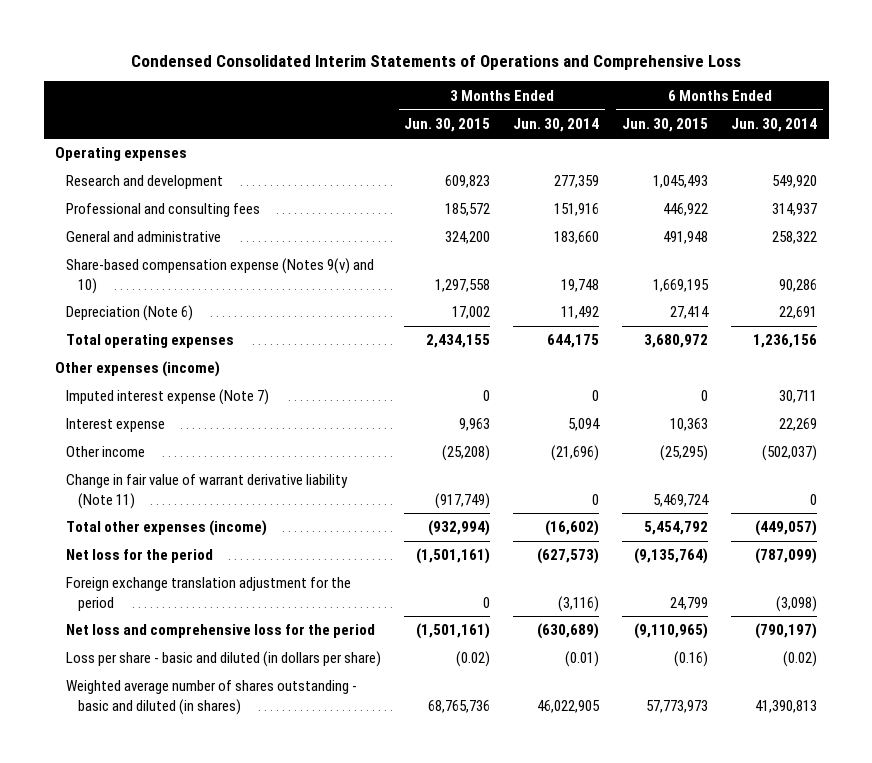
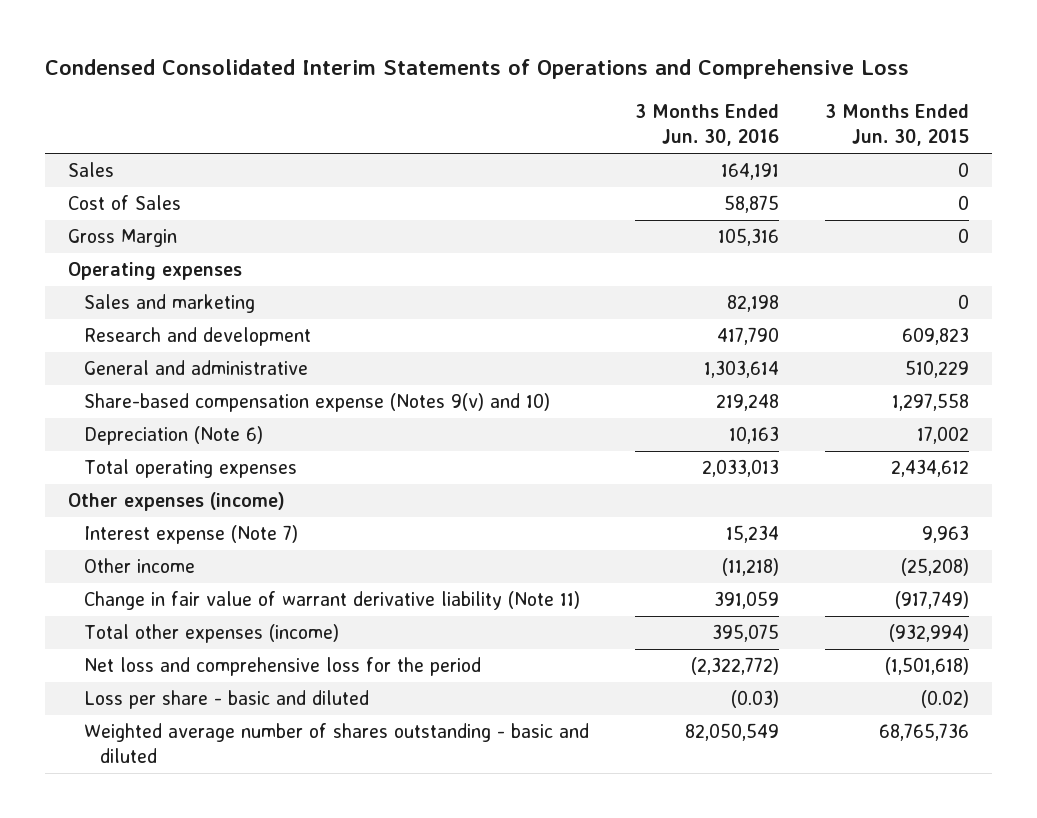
- | 3 Months Ended Jun. 30, 2015 | 3 Months Ended Jun. 30, 2014 | 6 Months Ended Jun. 30, 2015 | 6 Months Ended Jun. 30, 2014
+ | 3 Months Ended Jun. 30, 2016 | 3 Months Ended Jun. 30, 2015
+ Sales | 164,191 | 0
+ Cost of Sales | 58,875 | 0
+ Gross Margin | 105,316 | 0
+ Sales and marketing | 82,198 | 0
- Professional and consulting fees | 185,572 | 151,916 | 446,922 | 314,937
- General and administrative | 324,200 | 183,660 | 491,948 | 258,322
+ General and administrative | 1,303,614 | 510,229
- Total operating expenses | 2,434,155 | 644,175 | 3,680,972 | 1,236,156
+ Total operating expenses | 2,033,013 | 2,434,612
- Imputed interest expense (Note 7) | 0 | 0 | 0 | 30,711
- Interest expense | 9,963 | 5,094 | 10,363 | 22,269
+ Interest expense (Note 7) | 15,234 | 9,963
- Net loss for the period | (1,501,161) | (627,573) | (9,135,764) | (787,099)
- Foreign exchange translation adjustment for the period | 0 | (3,116) | 24,799 | (3,098)
- Net loss and comprehensive loss for the period | (1,501,161) | (630,689) | (9,110,965) | (790,197)
- Loss per share - basic and diluted (in dollars per share) | (0.02) | (0.01) | (0.16) | (0.02)
- Weighted average number of shares outstanding - basic and diluted (in shares) | 68,765,736 | 46,022,905 | 57,773,973 | 41,390,813
+ Net loss and comprehensive loss for the period | (2,322,772) | (1,501,618)
+ Loss per share - basic and diluted | (0.03) | (0.02)
+ Weighted average number of shares outstanding - basic and diluted | 82,050,549 | 68,765,736

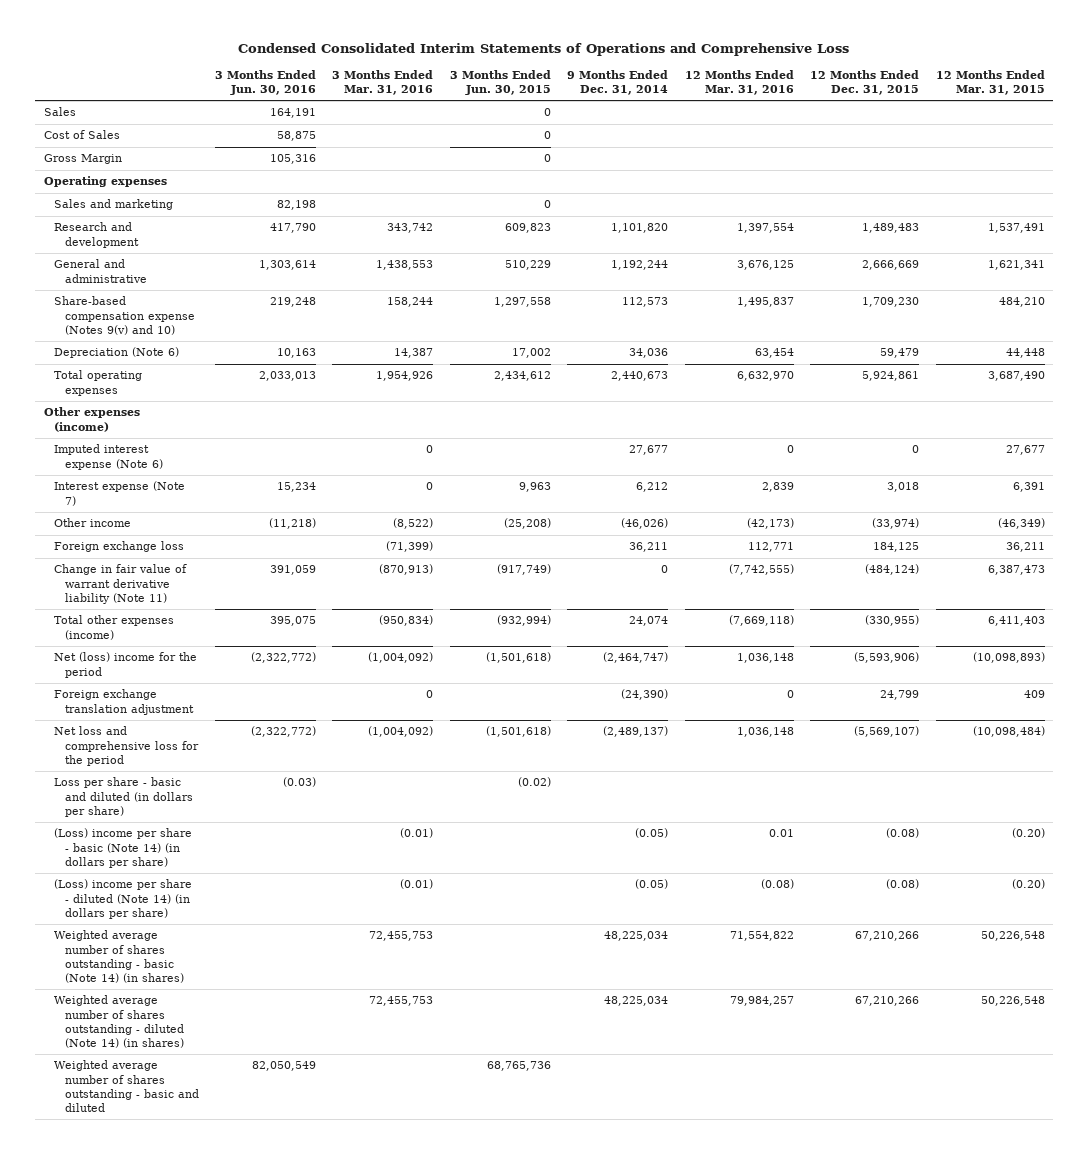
- | 3 Months Ended Jun. 30, 2016 | 3 Months Ended Jun. 30, 2015
+ | 3 Months Ended Jun. 30, 2016 | 3 Months Ended Mar. 31, 2016 | 3 Months Ended Jun. 30, 2015 | 9 Months Ended Dec. 31, 2014 | 12 Months Ended Mar. 31, 2016 | 12 Months Ended Dec. 31, 2015 | 12 Months Ended Mar. 31, 2015
+ Imputed interest expense (Note 6) | | 0 | | 27,677 | 0 | 0 | 27,677
+ Foreign exchange loss | | (71,399) | | 36,211 | 112,771 | 184,125 | 36,211
+ Net (loss) income for the period | (2,322,772) | (1,004,092) | (1,501,618) | (2,464,747) | 1,036,148 | (5,593,906) | (10,098,893)
+ Foreign exchange translation adjustment | | 0 | | (24,390) | 0 | 24,799 | 409
- Loss per share - basic and diluted | (0.03) | (0.02)
+ Loss per share - basic and diluted (in dollars per share) | (0.03) | | (0.02) | | | |
+ (Loss) income per share - basic (Note 14) (in dollars per share) | | (0.01) | | (0.05) | 0.01 | (0.08) | (0.20)
+ (Loss) income per share - diluted (Note 14) (in dollars per share) | | (0.01) | | (0.05) | (0.08) | (0.08) | (0.20)
+ Weighted average number of shares outstanding - basic (Note 14) (in shares) | | 72,455,753 | | 48,225,034 | 71,554,822 | 67,210,266 | 50,226,548
+ Weighted average number of shares outstanding - diluted (Note 14) (in shares) | | 72,455,753 | | 48,225,034 | 79,984,257 | 67,210,266 | 50,226,548

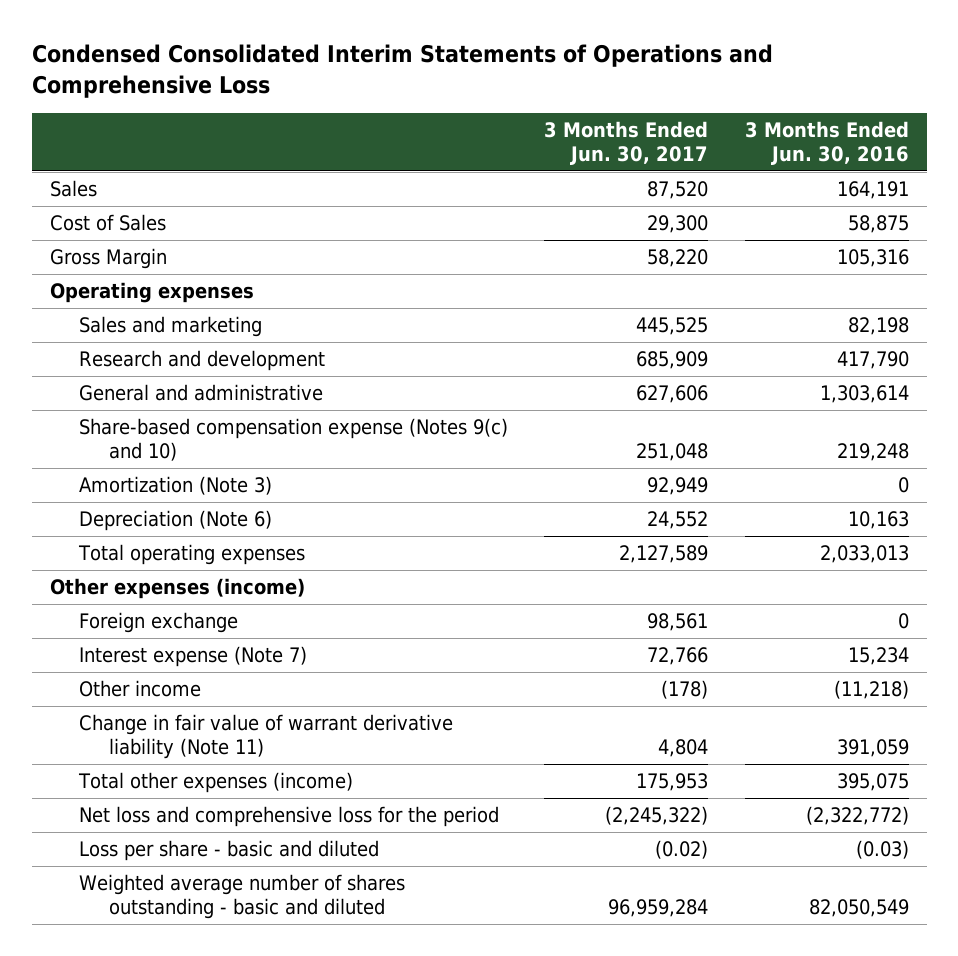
- | 3 Months Ended Jun. 30, 2016 | 3 Months Ended Mar. 31, 2016 | 3 Months Ended Jun. 30, 2015 | 9 Months Ended Dec. 31, 2014 | 12 Months Ended Mar. 31, 2016 | 12 Months Ended Dec. 31, 2015 | 12 Months Ended Mar. 31, 2015
+ | 3 Months Ended Jun. 30, 2017 | 3 Months Ended Jun. 30, 2016
- Share-based compensation expense (Notes 9(v) and 10) | 219,248 | 158,244 | 1,297,558 | 112,573 | 1,495,837 | 1,709,230 | 484,210
+ Share-based compensation expense (Notes 9(c) and 10) | 251,048 | 219,248
+ Amortization (Note 3) | 92,949 | 0
- Imputed interest expense (Note 6) | | 0 | | 27,677 | 0 | 0 | 27,677
+ Foreign exchange | 98,561 | 0
- Foreign exchange loss | | (71,399) | | 36,211 | 112,771 | 184,125 | 36,211
- Net (loss) income for the period | (2,322,772) | (1,004,092) | (1,501,618) | (2,464,747) | 1,036,148 | (5,593,906) | (10,098,893)
- Foreign exchange translation adjustment | | 0 | | (24,390) | 0 | 24,799 | 409
- Loss per share - basic and diluted (in dollars per share) | (0.03) | | (0.02) | | | |
- (Loss) income per share - basic (Note 14) (in dollars per share) | | (0.01) | | (0.05) | 0.01 | (0.08) | (0.20)
- (Loss) income per share - diluted (Note 14) (in dollars per share) | | (0.01) | | (0.05) | (0.08) | (0.08) | (0.20)
- Weighted average number of shares outstanding - basic (Note 14) (in shares) | | 72,455,753 | | 48,225,034 | 71,554,822 | 67,210,266 | 50,226,548
- Weighted average number of shares outstanding - diluted (Note 14) (in shares) | | 72,455,753 | | 48,225,034 | 79,984,257 | 67,210,266 | 50,226,548
+ Loss per share - basic and diluted | (0.02) | (0.03)

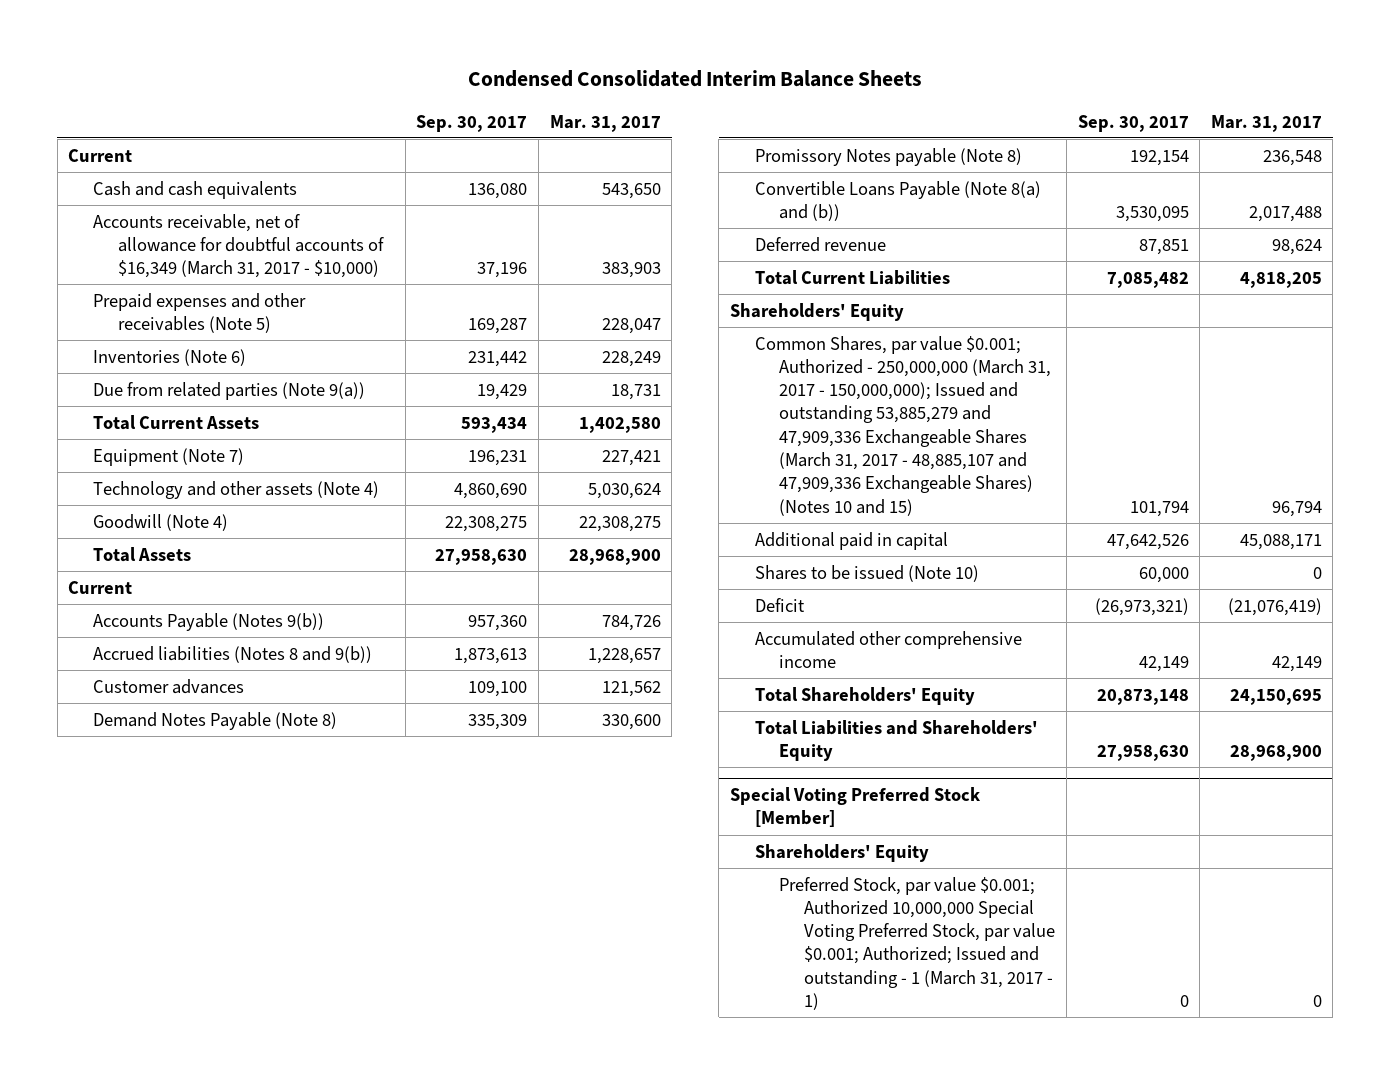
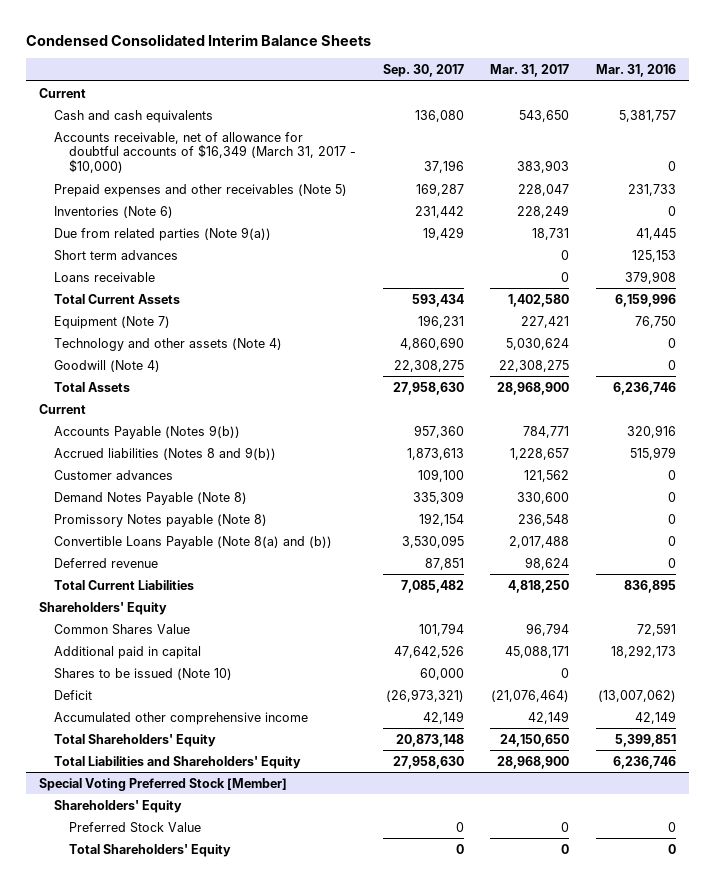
- | Sep. 30, 2017 | Mar. 31, 2017
+ | Sep. 30, 2017 | Mar. 31, 2017 | Mar. 31, 2016
+ Short term advances | | 0 | 125,153
+ Loans receivable | | 0 | 379,908
- Accounts Payable (Notes 9(b)) | 957,360 | 784,726
+ Accounts Payable (Notes 9(b)) | 957,360 | 784,771 | 320,916
- Total Current Liabilities | 7,085,482 | 4,818,205
+ Total Current Liabilities | 7,085,482 | 4,818,250 | 836,895
- Common Shares, par value $0.001; Authorized - 250,000,000 (March 31, 2017 - 150,000,000); Issued and outstanding 53,885,279 and 47,909,336 Exchangeable Shares (March 31, 2017 - 48,885,107 and 47,909,336 Exchangeable Shares) (Notes 10 and 15) | 101,794 | 96,794
+ Common Shares Value | 101,794 | 96,794 | 72,591
- Deficit | (26,973,321) | (21,076,419)
+ Deficit | (26,973,321) | (21,076,464) | (13,007,062)
- Total Shareholders' Equity | 20,873,148 | 24,150,695
+ Total Shareholders' Equity | 20,873,148 | 24,150,650 | 5,399,851
@ Special Voting Preferred Stock [Member]
- Preferred Stock, par value $0.001; Authorized 10,000,000 Special Voting Preferred Stock, par value $0.001; Authorized; Issued and outstanding - 1 (March 31, 2017 - 1) | 0 | 0
+ Preferred Stock Value | 0 | 0 | 0
+ Total Shareholders' Equity | 0 | 0 | 0

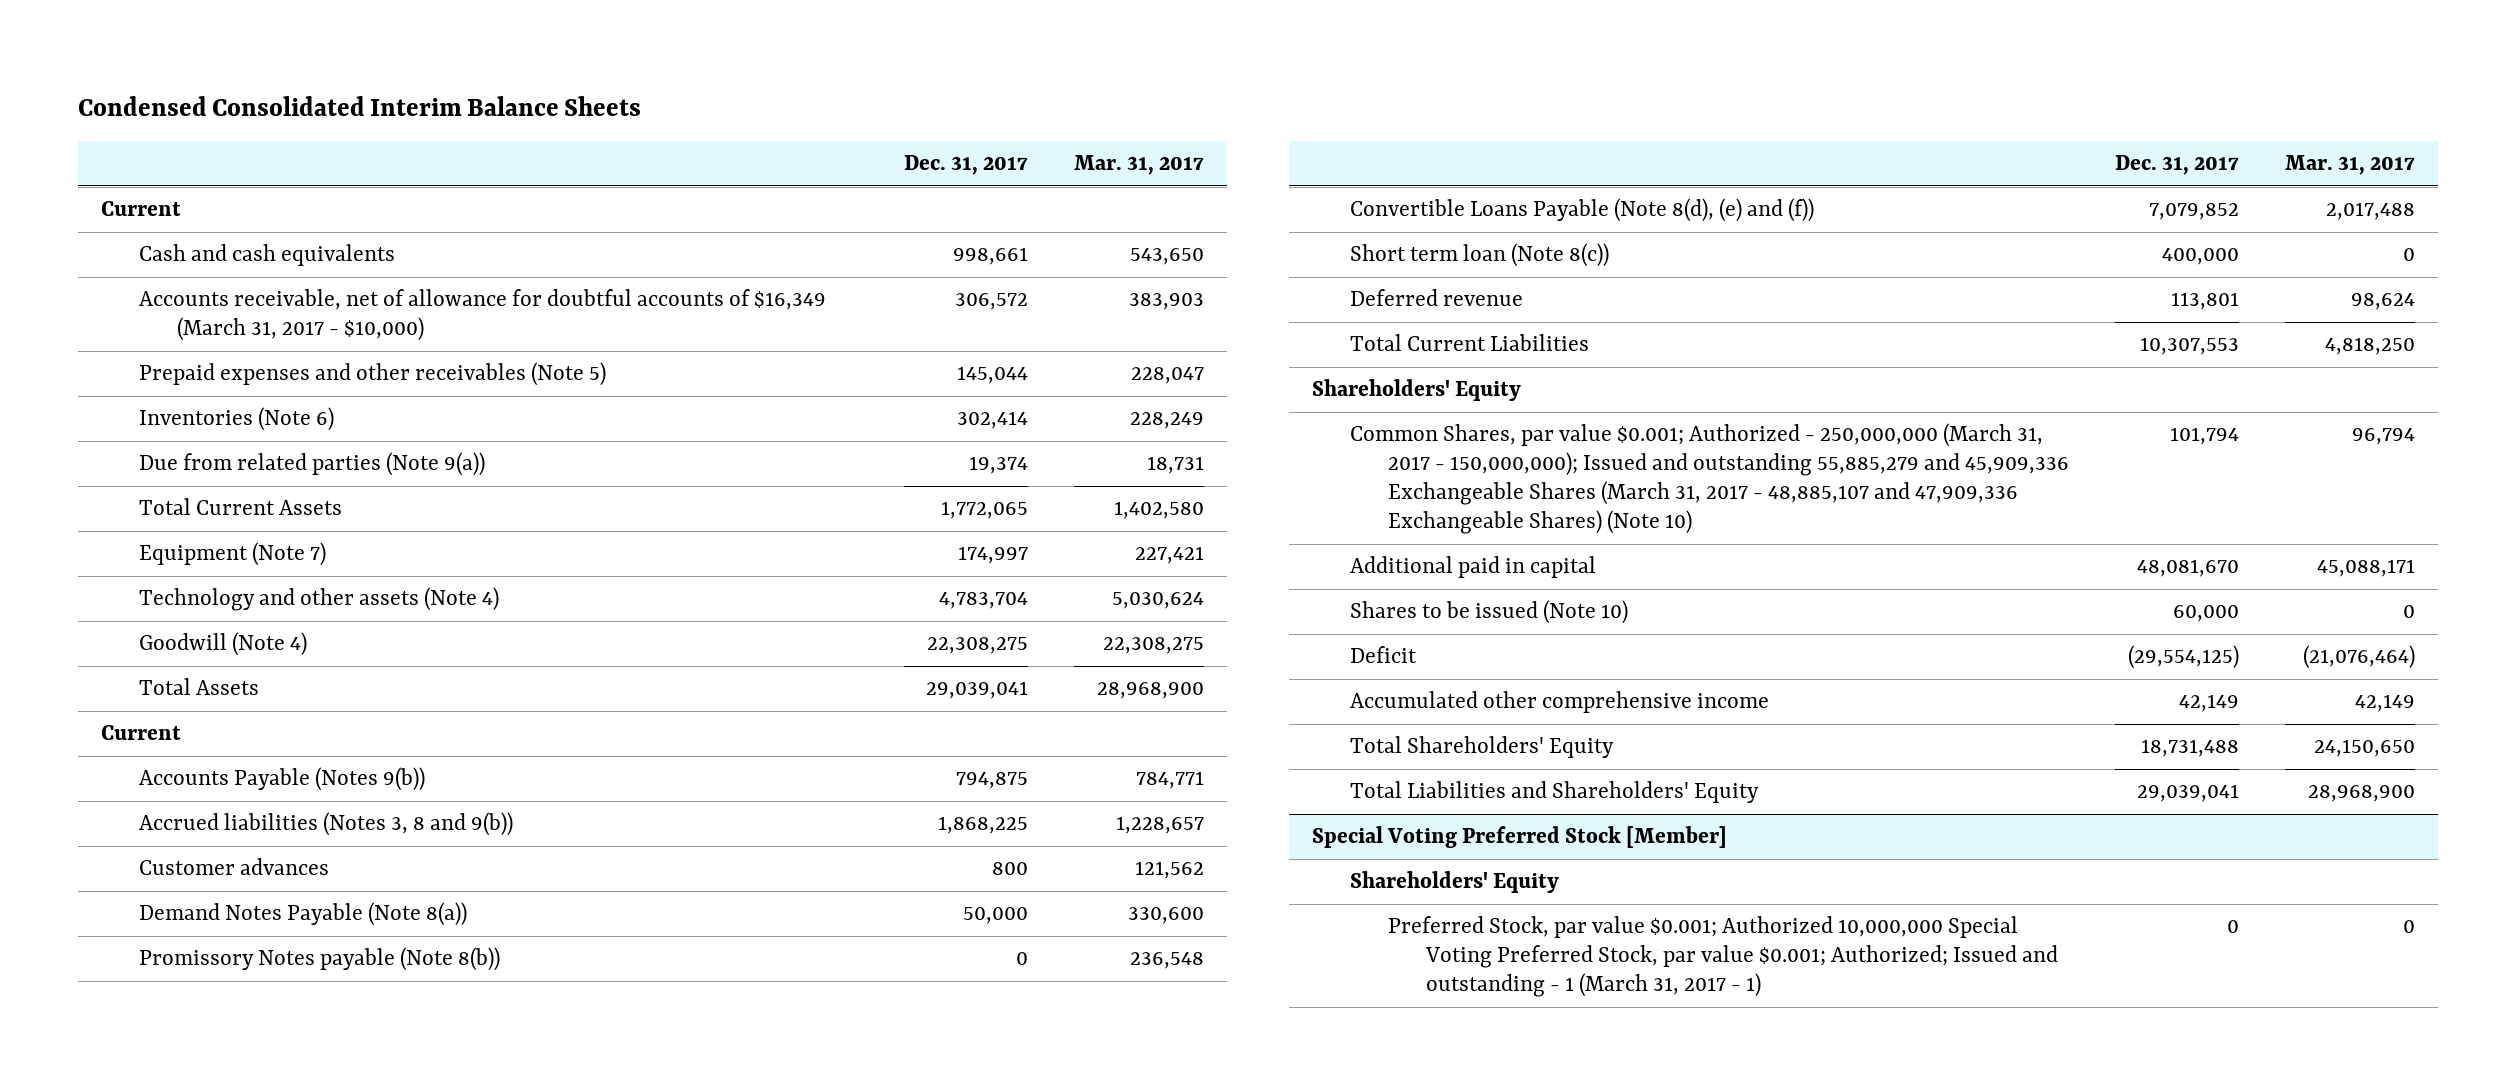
- | Sep. 30, 2017 | Mar. 31, 2017 | Mar. 31, 2016
+ | Dec. 31, 2017 | Mar. 31, 2017
- Short term advances | | 0 | 125,153
- Loans receivable | | 0 | 379,908
- Accrued liabilities (Notes 8 and 9(b)) | 1,873,613 | 1,228,657 | 515,979
+ Accrued liabilities (Notes 3, 8 and 9(b)) | 1,868,225 | 1,228,657
- Demand Notes Payable (Note 8) | 335,309 | 330,600 | 0
- Promissory Notes payable (Note 8) | 192,154 | 236,548 | 0
- Convertible Loans Payable (Note 8(a) and (b)) | 3,530,095 | 2,017,488 | 0
+ Demand Notes Payable (Note 8(a)) | 50,000 | 330,600
+ Promissory Notes payable (Note 8(b)) | 0 | 236,548
+ Convertible Loans Payable (Note 8(d), (e) and (f)) | 7,079,852 | 2,017,488
+ Short term loan (Note 8(c)) | 400,000 | 0
- Common Shares Value | 101,794 | 96,794 | 72,591
+ Common Shares, par value $0.001; Authorized - 250,000,000 (March 31, 2017 - 150,000,000); Issued and outstanding 55,885,279 and 45,909,336 Exchangeable Shares (March 31, 2017 - 48,885,107 and 47,909,336 Exchangeable Shares) (Note 10) | 101,794 | 96,794
@ Special Voting Preferred Stock [Member]
- Preferred Stock Value | 0 | 0 | 0
- Total Shareholders' Equity | 0 | 0 | 0
+ Preferred Stock, par value $0.001; Authorized 10,000,000 Special Voting Preferred Stock, par value $0.001; Authorized; Issued and outstanding - 1 (March 31, 2017 - 1) | 0 | 0

